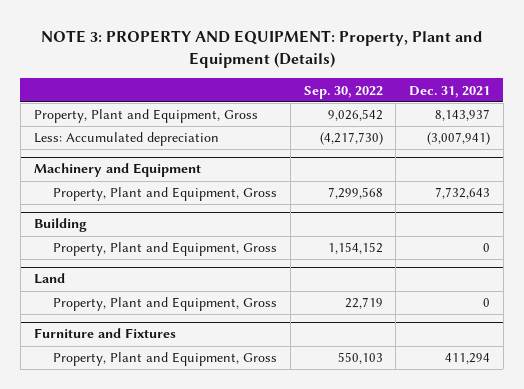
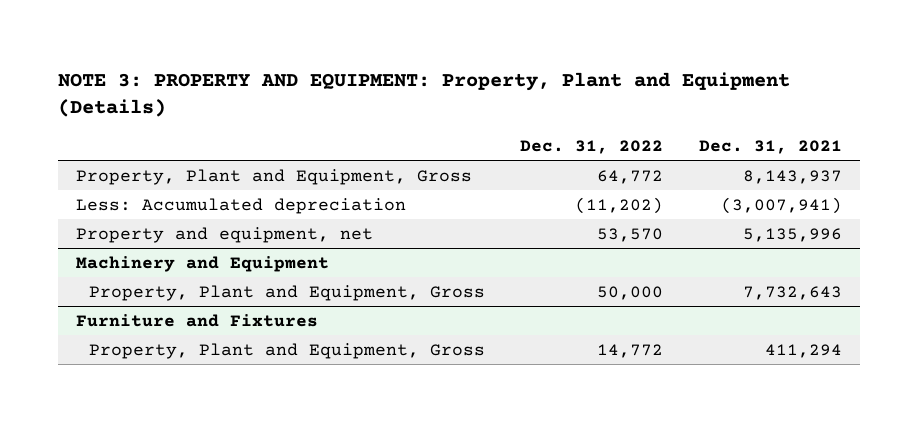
- | Sep. 30, 2022 | Dec. 31, 2021
+ | Dec. 31, 2022 | Dec. 31, 2021
+ Property and equipment, net | 53,570 | 5,135,996
- Building
- Property, Plant and Equipment, Gross | 1,154,152 | 0
- Land
- Property, Plant and Equipment, Gross | 22,719 | 0

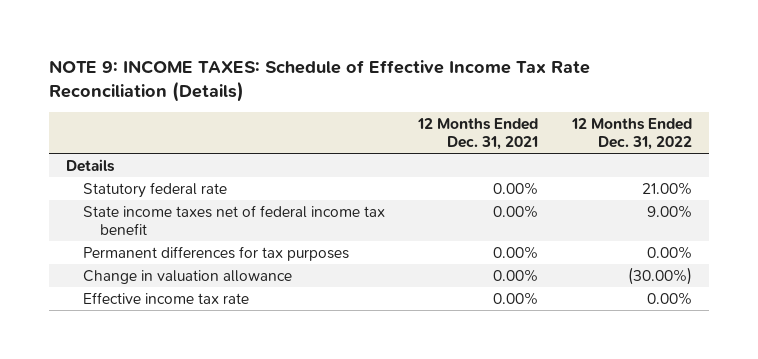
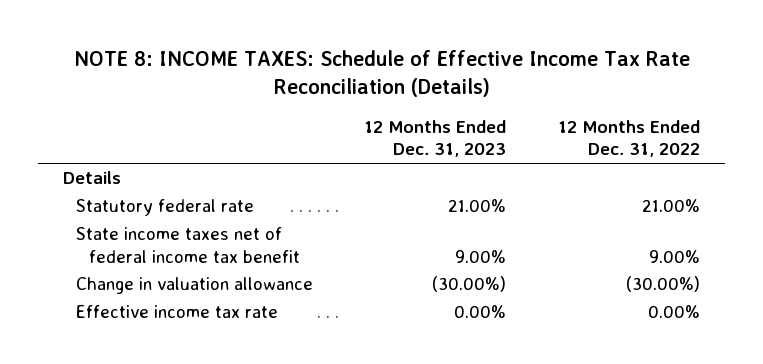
- NOTE 9: INCOME TAXES: Schedule of Effective Income Tax Rate Reconciliation (Details)
+ NOTE 8: INCOME TAXES: Schedule of Effective Income Tax Rate Reconciliation (Details)
- | 12 Months Ended Dec. 31, 2021 | 12 Months Ended Dec. 31, 2022
+ | 12 Months Ended Dec. 31, 2023 | 12 Months Ended Dec. 31, 2022
- Permanent differences for tax purposes | 0.00% | 0.00%

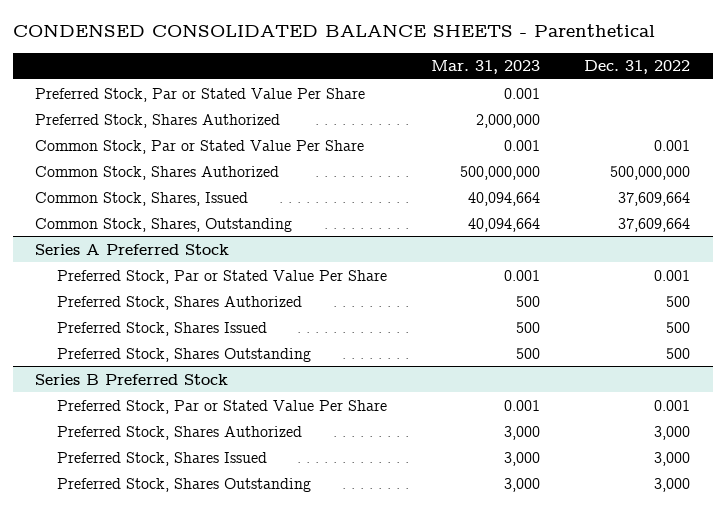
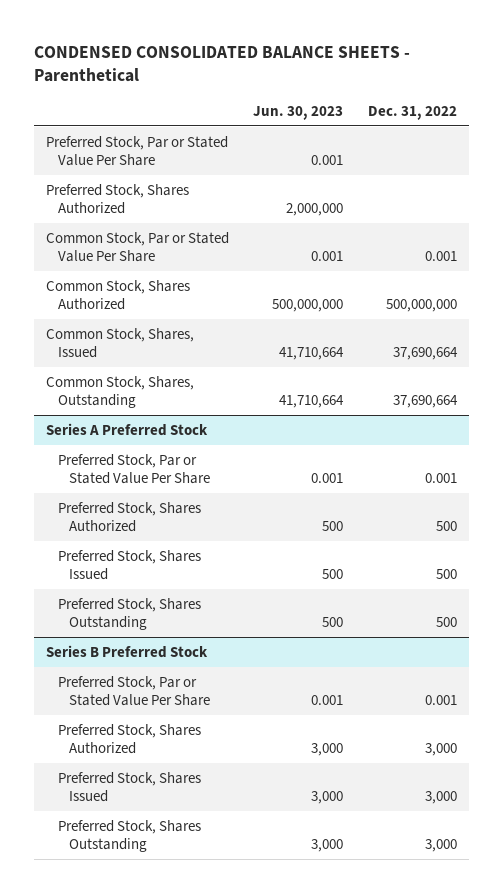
- | Mar. 31, 2023 | Dec. 31, 2022
+ | Jun. 30, 2023 | Dec. 31, 2022
- Common Stock, Shares, Issued | 40,094,664 | 37,609,664
- Common Stock, Shares, Outstanding | 40,094,664 | 37,609,664
+ Common Stock, Shares, Issued | 41,710,664 | 37,690,664
+ Common Stock, Shares, Outstanding | 41,710,664 | 37,690,664

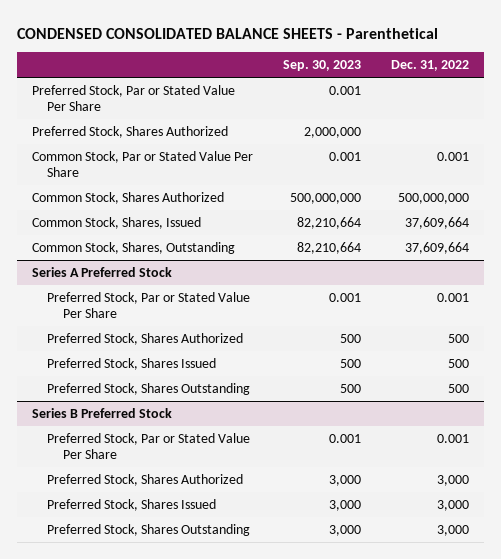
- | Jun. 30, 2023 | Dec. 31, 2022
+ | Sep. 30, 2023 | Dec. 31, 2022
- Common Stock, Shares, Issued | 41,710,664 | 37,690,664
- Common Stock, Shares, Outstanding | 41,710,664 | 37,690,664
+ Common Stock, Shares, Issued | 82,210,664 | 37,609,664
+ Common Stock, Shares, Outstanding | 82,210,664 | 37,609,664

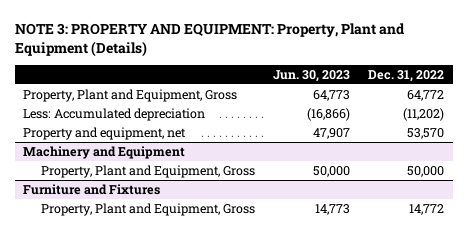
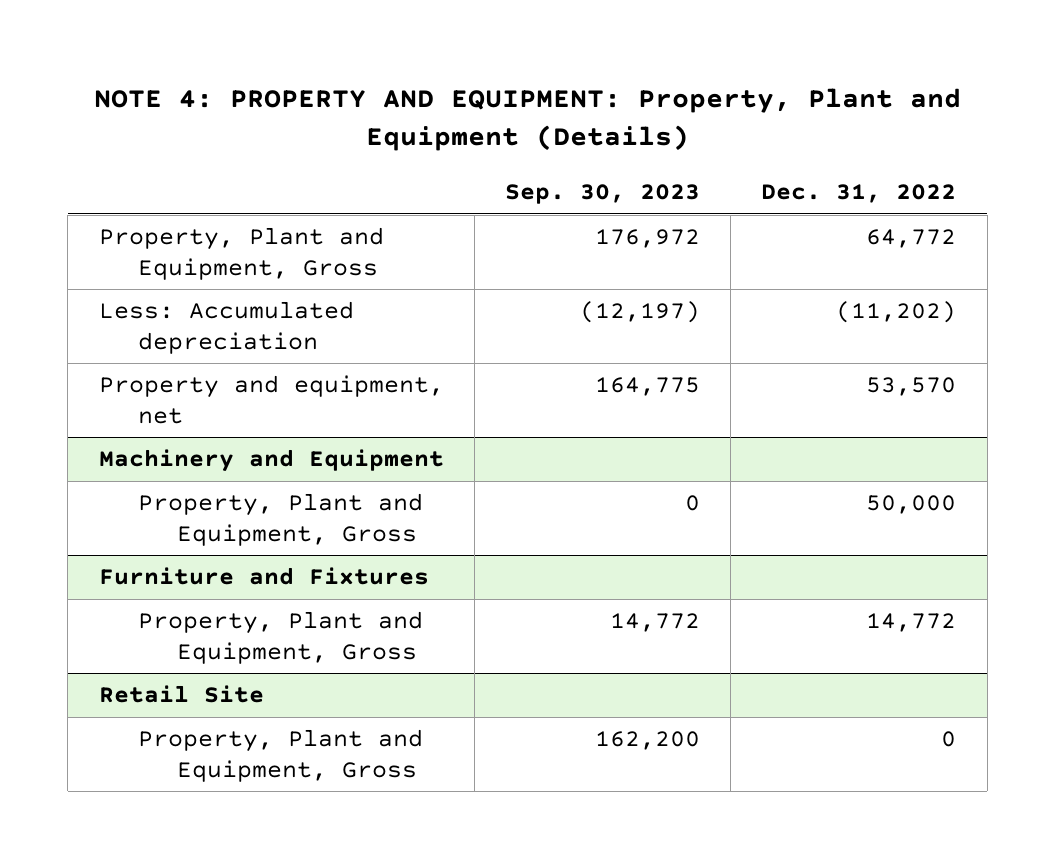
- NOTE 3: PROPERTY AND EQUIPMENT: Property, Plant and Equipment (Details)
+ NOTE 4: PROPERTY AND EQUIPMENT: Property, Plant and Equipment (Details)
- | Jun. 30, 2023 | Dec. 31, 2022
+ | Sep. 30, 2023 | Dec. 31, 2022
+ Retail Site
+ Property, Plant and Equipment, Gross | 162,200 | 0

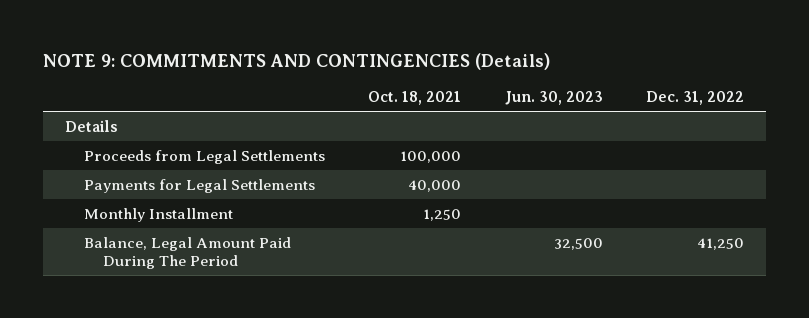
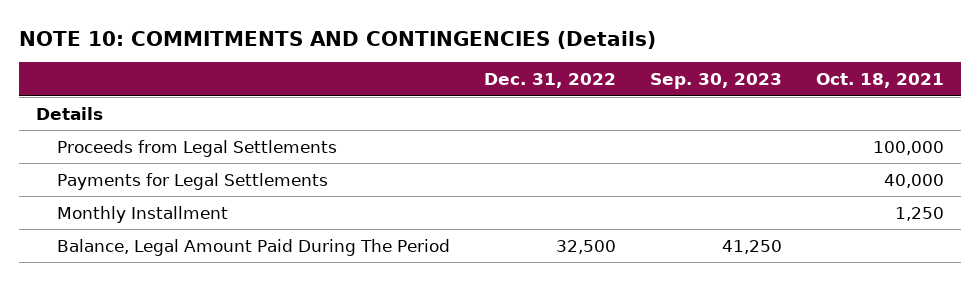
- NOTE 9: COMMITMENTS AND CONTINGENCIES (Details)
+ NOTE 10: COMMITMENTS AND CONTINGENCIES (Details)
- | Oct. 18, 2021 | Jun. 30, 2023 | Dec. 31, 2022
+ | Dec. 31, 2022 | Sep. 30, 2023 | Oct. 18, 2021
- Balance, Legal Amount Paid During The Period | | 32,500 | 41,250
+ Balance, Legal Amount Paid During The Period | 32,500 | 41,250 |

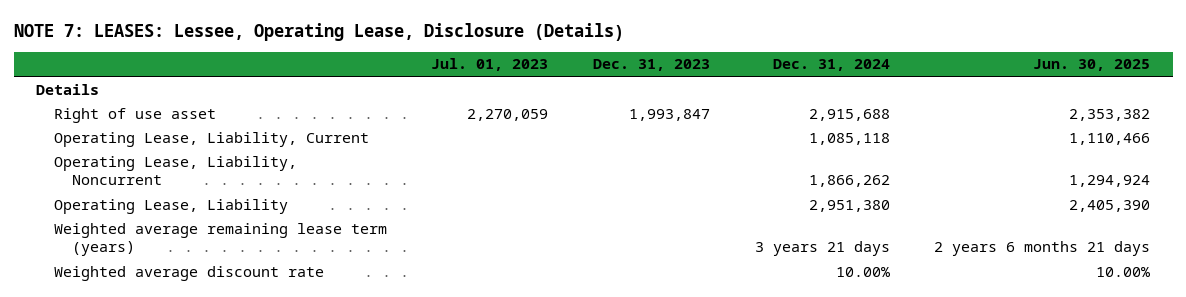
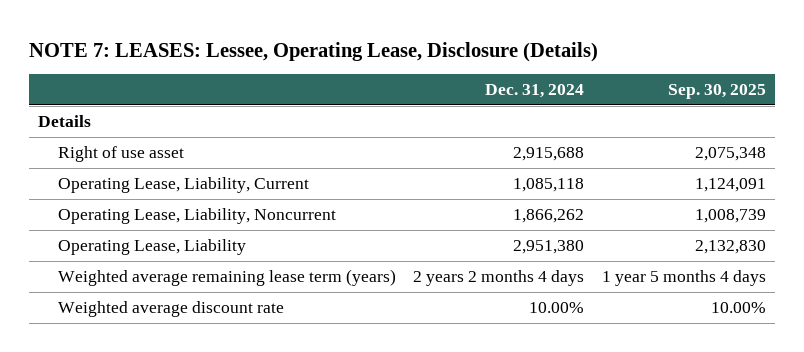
- | Jul. 01, 2023 | Dec. 31, 2023 | Dec. 31, 2024 | Jun. 30, 2025
+ | Dec. 31, 2024 | Sep. 30, 2025
- Weighted average remaining lease term (years) | | | 3 years 21 days | 2 years 6 months 21 days
+ Weighted average remaining lease term (years) | 2 years 2 months 4 days | 1 year 5 months 4 days

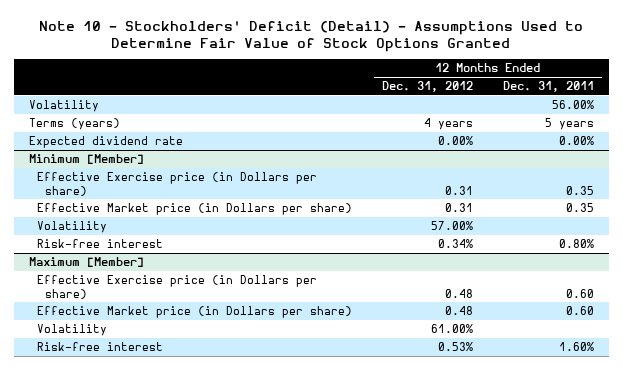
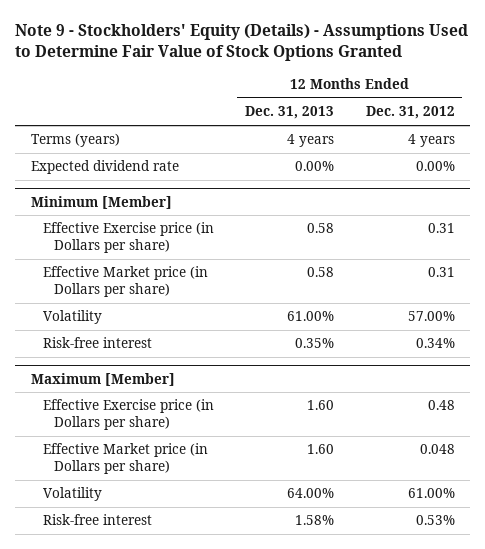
- Note 10 - Stockholders' Deficit (Detail) - Assumptions Used to Determine Fair Value of Stock Options Granted
+ Note 9 - Stockholders' Equity (Details) - Assumptions Used to Determine Fair Value of Stock Options Granted
- | 12 Months Ended Dec. 31, 2012 | 12 Months Ended Dec. 31, 2011
+ | 12 Months Ended Dec. 31, 2013 | 12 Months Ended Dec. 31, 2012
- Volatility | | 56.00%
@ Maximum [Member]
- Effective Market price (in Dollars per share) | 0.48 | 0.60
+ Effective Market price (in Dollars per share) | 1.60 | 0.048

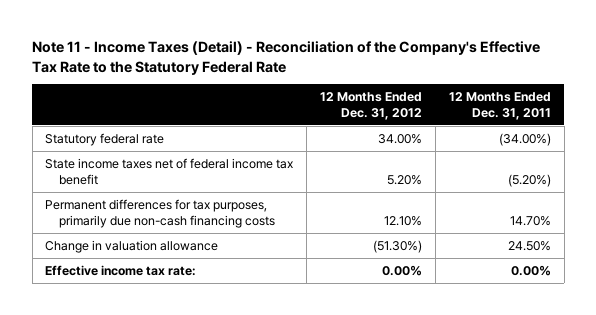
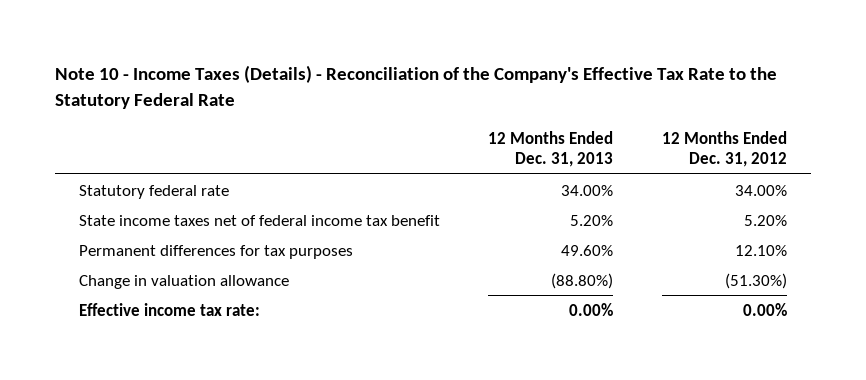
- Note 11 - Income Taxes (Detail) - Reconciliation of the Company's Effective Tax Rate to the Statutory Federal Rate
+ Note 10 - Income Taxes (Details) - Reconciliation of the Company's Effective Tax Rate to the Statutory Federal Rate
- | 12 Months Ended Dec. 31, 2012 | 12 Months Ended Dec. 31, 2011
+ | 12 Months Ended Dec. 31, 2013 | 12 Months Ended Dec. 31, 2012
- Permanent differences for tax purposes, primarily due non-cash financing costs | 12.10% | 14.70%
+ Permanent differences for tax purposes | 49.60% | 12.10%

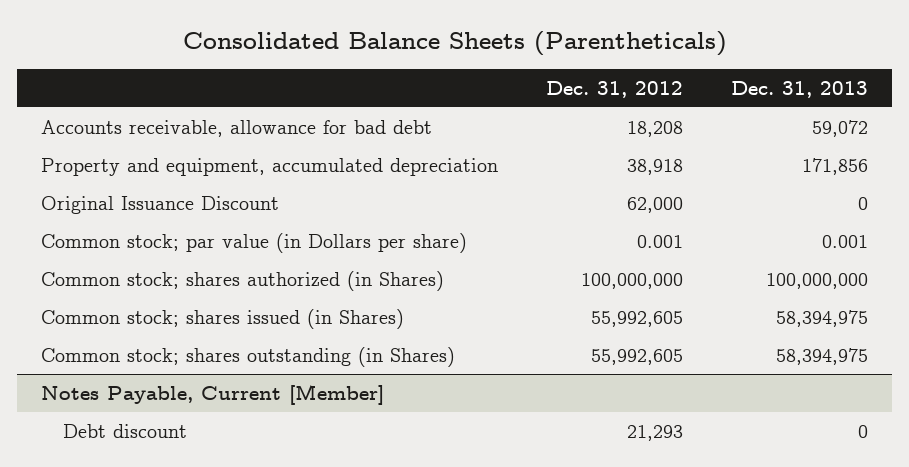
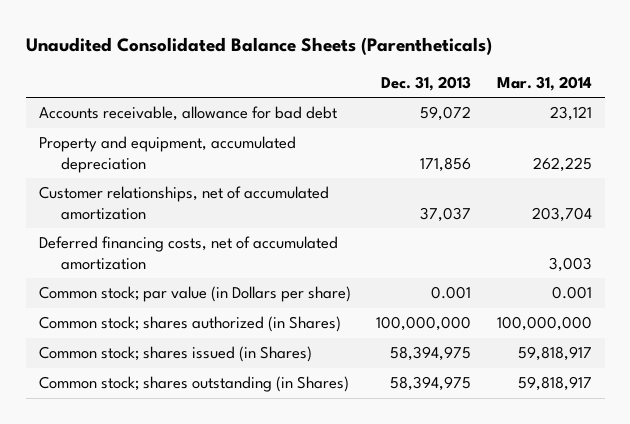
- Consolidated Balance Sheets (Parentheticals)
+ Unaudited Consolidated Balance Sheets (Parentheticals)
- | Dec. 31, 2012 | Dec. 31, 2013
+ | Dec. 31, 2013 | Mar. 31, 2014
- Original Issuance Discount | 62,000 | 0
+ Customer relationships, net of accumulated amortization | 37,037 | 203,704
+ Deferred financing costs, net of accumulated amortization | | 3,003
- Notes Payable, Current [Member]
- Debt discount | 21,293 | 0

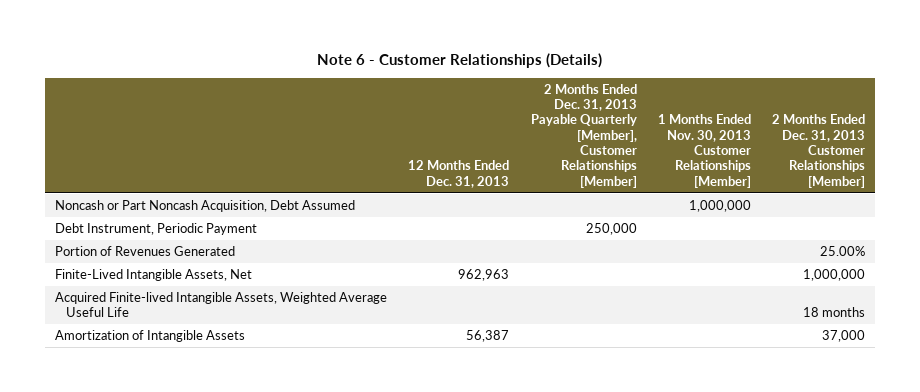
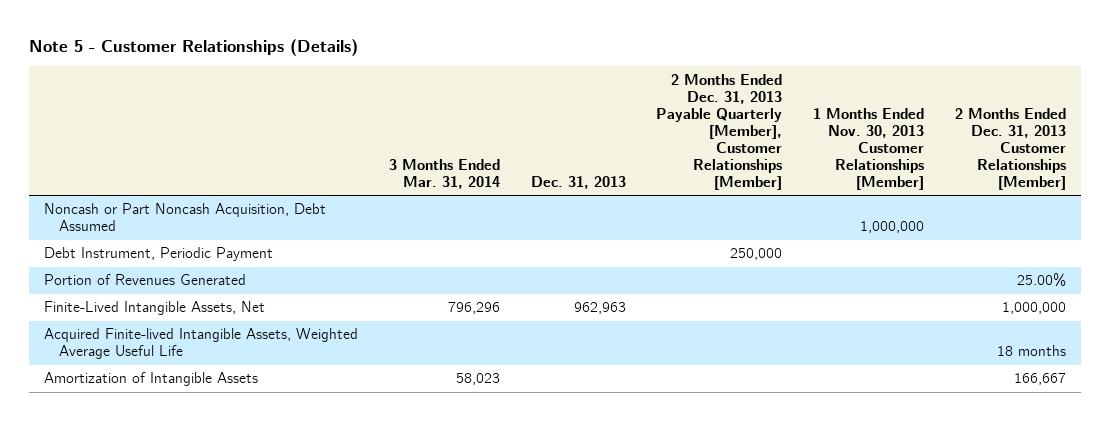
- Note 6 - Customer Relationships (Details)
+ Note 5 - Customer Relationships (Details)
- | 12 Months Ended Dec. 31, 2013 | 2 Months Ended Dec. 31, 2013 Payable Quarterly [Member], Customer Relationships [Member] | 1 Months Ended Nov. 30, 2013 Customer Relationships [Member] | 2 Months Ended Dec. 31, 2013 Customer Relationships [Member]
+ | 3 Months Ended Mar. 31, 2014 | Dec. 31, 2013 | 2 Months Ended Dec. 31, 2013 Payable Quarterly [Member], Customer Relationships [Member] | 1 Months Ended Nov. 30, 2013 Customer Relationships [Member] | 2 Months Ended Dec. 31, 2013 Customer Relationships [Member]
- Amortization of Intangible Assets | 56,387 | | | 37,000
+ Amortization of Intangible Assets | 58,023 | | | | 166,667

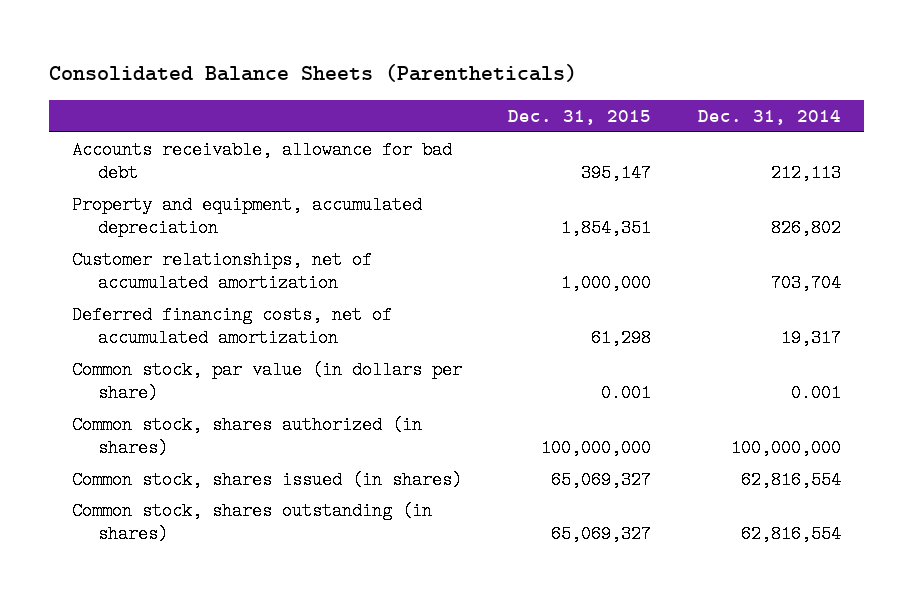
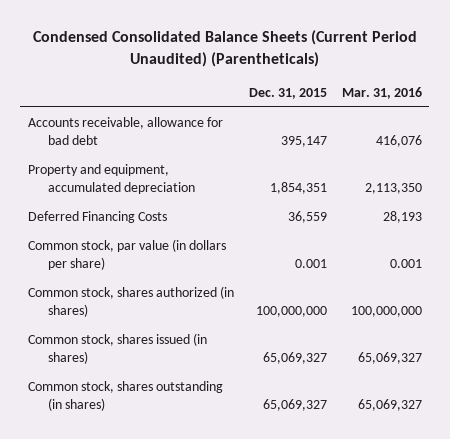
- Consolidated Balance Sheets (Parentheticals)
+ Condensed Consolidated Balance Sheets (Current Period Unaudited) (Parentheticals)
- | Dec. 31, 2015 | Dec. 31, 2014
+ | Dec. 31, 2015 | Mar. 31, 2016
- Customer relationships, net of accumulated amortization | 1,000,000 | 703,704
- Deferred financing costs, net of accumulated amortization | 61,298 | 19,317
+ Deferred Financing Costs | 36,559 | 28,193

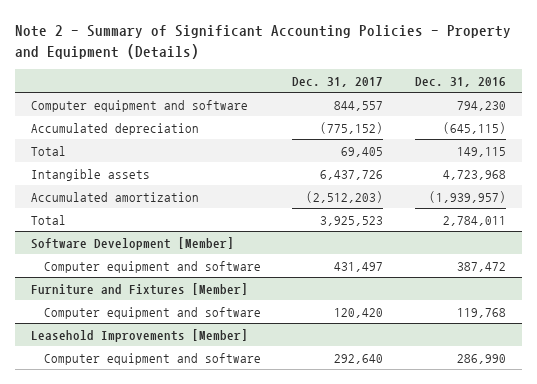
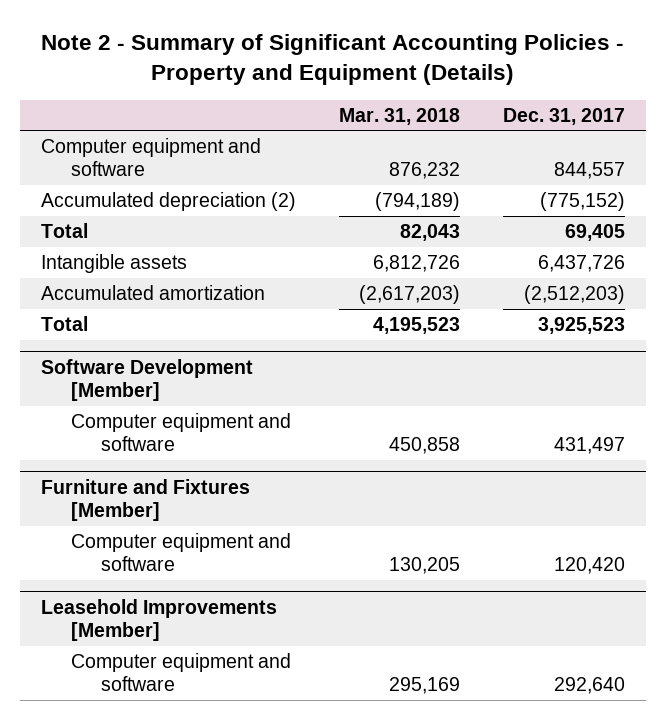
- | Dec. 31, 2017 | Dec. 31, 2016
+ | Mar. 31, 2018 | Dec. 31, 2017
- Accumulated depreciation | (775,152) | (645,115)
+ Accumulated depreciation (2) | (794,189) | (775,152)

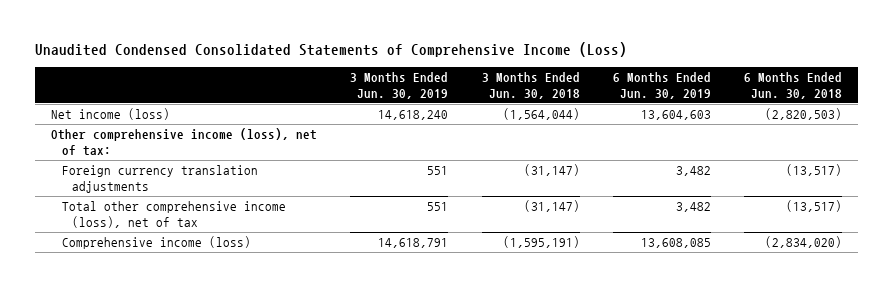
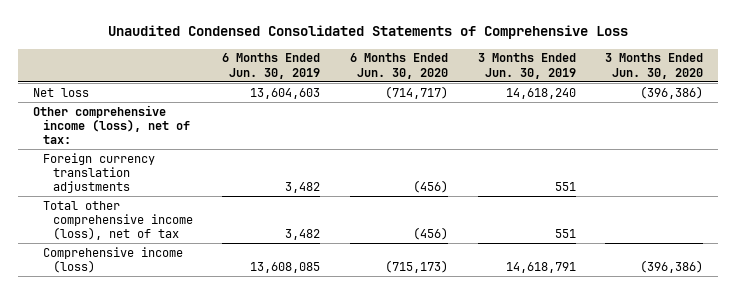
- Unaudited Condensed Consolidated Statements of Comprehensive Income (Loss)
+ Unaudited Condensed Consolidated Statements of Comprehensive Loss
- | 3 Months Ended Jun. 30, 2019 | 3 Months Ended Jun. 30, 2018 | 6 Months Ended Jun. 30, 2019 | 6 Months Ended Jun. 30, 2018
+ | 6 Months Ended Jun. 30, 2019 | 6 Months Ended Jun. 30, 2020 | 3 Months Ended Jun. 30, 2019 | 3 Months Ended Jun. 30, 2020
- Net income (loss) | 14,618,240 | (1,564,044) | 13,604,603 | (2,820,503)
+ Net loss | 13,604,603 | (714,717) | 14,618,240 | (396,386)

